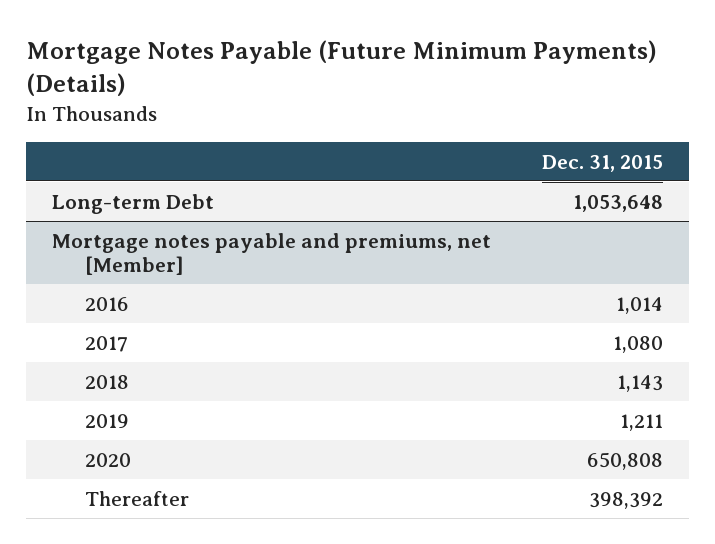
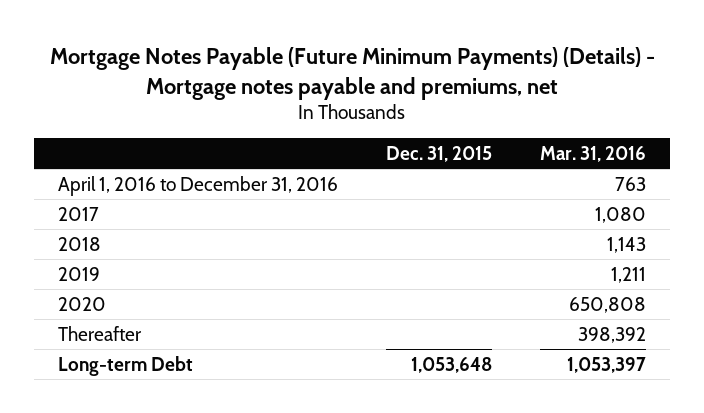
- Mortgage Notes Payable (Future Minimum Payments) (Details)
+ Mortgage Notes Payable (Future Minimum Payments) (Details) - Mortgage notes payable and premiums, net
- | Dec. 31, 2015
+ | Dec. 31, 2015 | Mar. 31, 2016
+ April 1, 2016 to December 31, 2016 | | 763
+ 2017 | | 1,080
+ 2018 | | 1,143
+ 2019 | | 1,211
+ 2020 | | 650,808
+ Thereafter | | 398,392
- Mortgage notes payable and premiums, net [Member]
- 2016 | 1,014
- 2017 | 1,080
- 2018 | 1,143
- 2019 | 1,211
- 2020 | 650,808
- Thereafter | 398,392

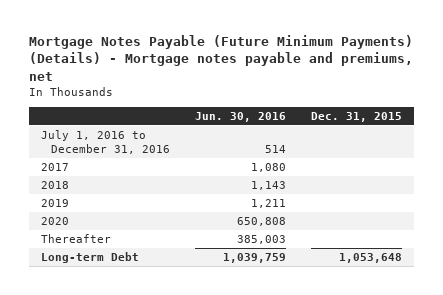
- | Dec. 31, 2015 | Mar. 31, 2016
+ | Jun. 30, 2016 | Dec. 31, 2015
- April 1, 2016 to December 31, 2016 | | 763
+ July 1, 2016 to December 31, 2016 | 514 |

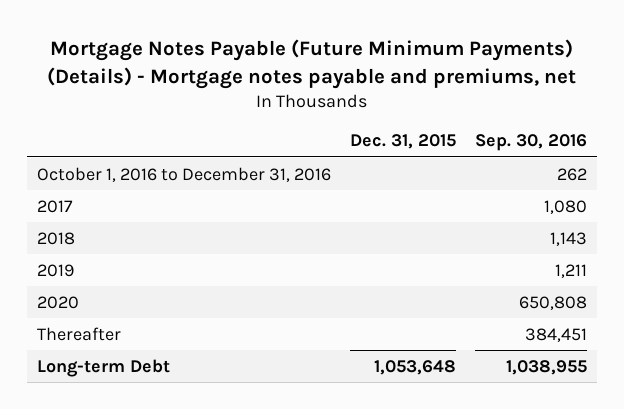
- | Jun. 30, 2016 | Dec. 31, 2015
+ | Dec. 31, 2015 | Sep. 30, 2016
- July 1, 2016 to December 31, 2016 | 514 |
+ October 1, 2016 to December 31, 2016 | | 262

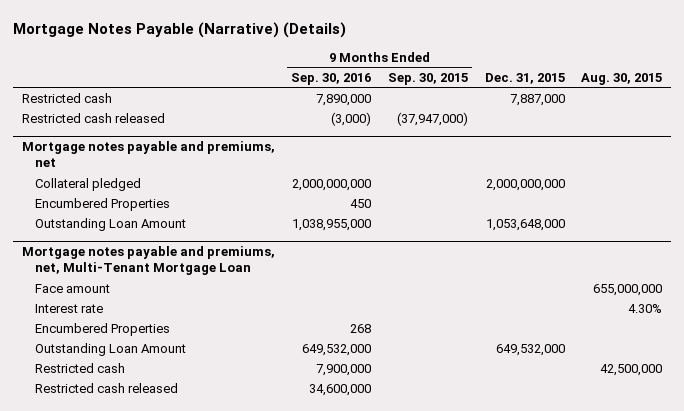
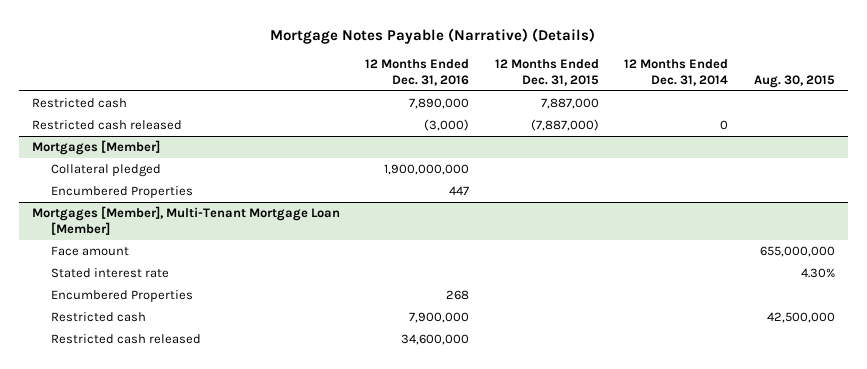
- | 9 Months Ended Sep. 30, 2016 | 9 Months Ended Sep. 30, 2015 | Dec. 31, 2015 | Aug. 30, 2015
+ | 12 Months Ended Dec. 31, 2016 | 12 Months Ended Dec. 31, 2015 | 12 Months Ended Dec. 31, 2014 | Aug. 30, 2015
- Mortgage notes payable and premiums, net
+ Mortgages [Member]
- Outstanding Loan Amount | 1,038,955,000 | | 1,053,648,000 |
- Mortgage notes payable and premiums, net, Multi-Tenant Mortgage Loan
+ Mortgages [Member], Multi-Tenant Mortgage Loan [Member]
- Interest rate | | | | 4.30%
+ Stated interest rate | | | | 4.30%
- Outstanding Loan Amount | 649,532,000 | | 649,532,000 |

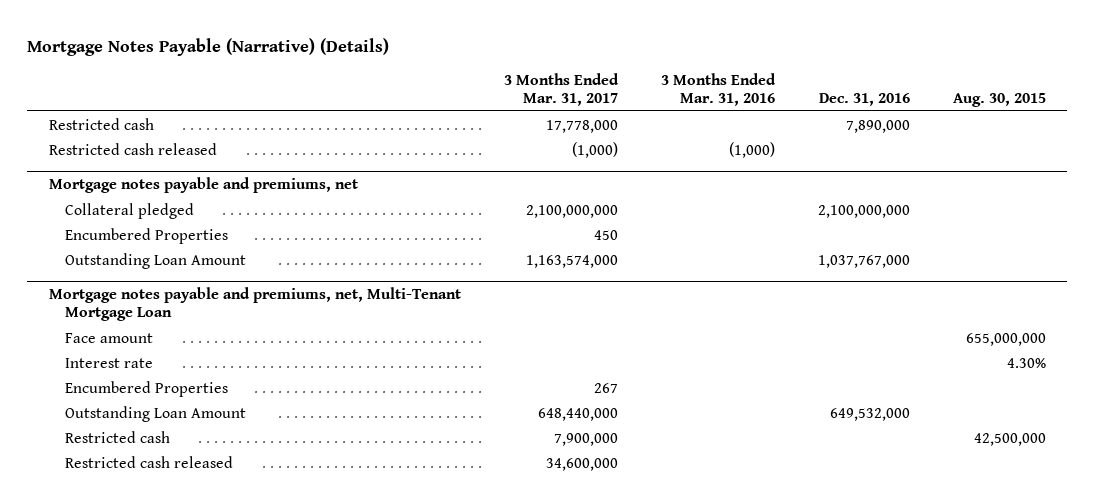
- | 12 Months Ended Dec. 31, 2016 | 12 Months Ended Dec. 31, 2015 | 12 Months Ended Dec. 31, 2014 | Aug. 30, 2015
+ | 3 Months Ended Mar. 31, 2017 | 3 Months Ended Mar. 31, 2016 | Dec. 31, 2016 | Aug. 30, 2015
- Mortgages [Member]
+ Mortgage notes payable and premiums, net
- Mortgages [Member], Multi-Tenant Mortgage Loan [Member]
+ Outstanding Loan Amount | 1,163,574,000 | | 1,037,767,000 |
+ Mortgage notes payable and premiums, net, Multi-Tenant Mortgage Loan
- Stated interest rate | | | | 4.30%
+ Interest rate | | | | 4.30%
+ Outstanding Loan Amount | 648,440,000 | | 649,532,000 |

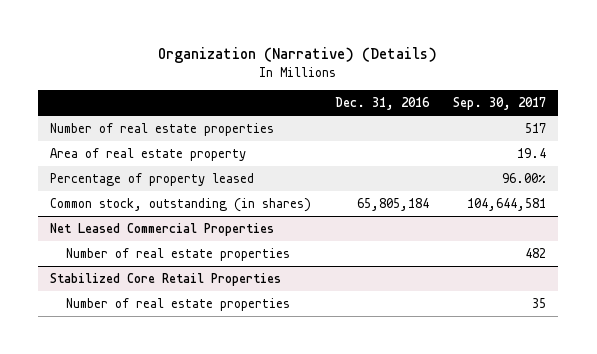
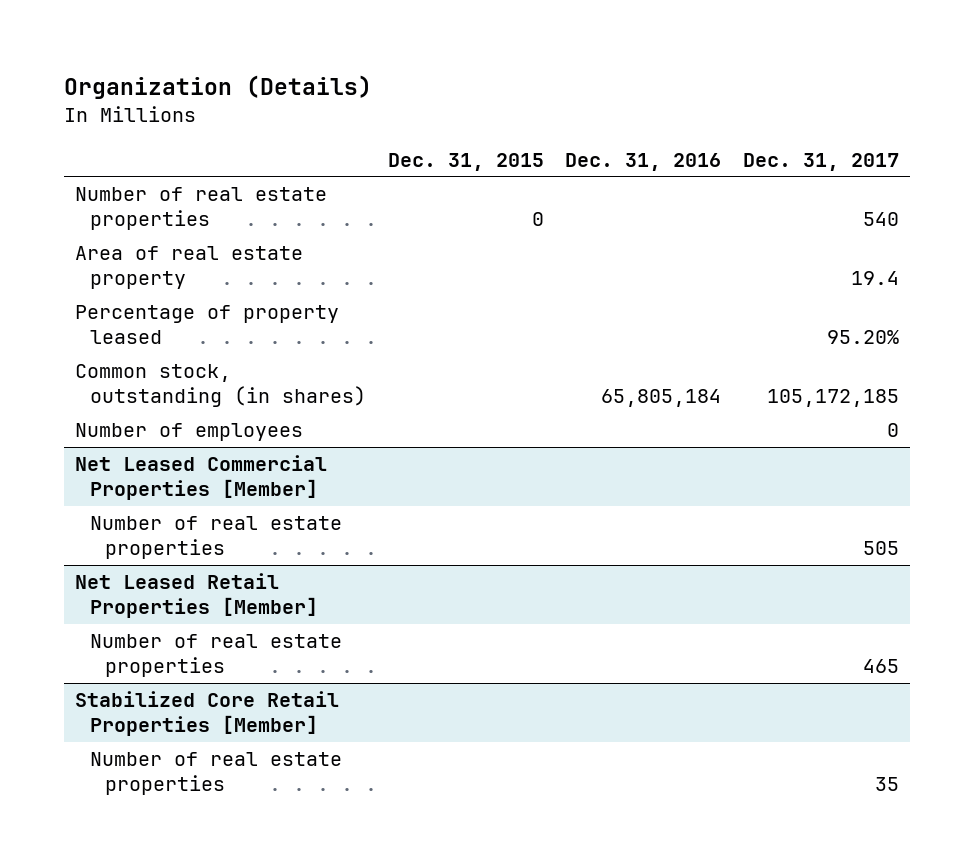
- Organization (Narrative) (Details)
+ Organization (Details)
- | Dec. 31, 2016 | Sep. 30, 2017
+ | Dec. 31, 2015 | Dec. 31, 2016 | Dec. 31, 2017
- Net Leased Commercial Properties
+ Number of employees | | | 0
+ Net Leased Commercial Properties [Member]
- Stabilized Core Retail Properties
+ Net Leased Retail Properties [Member]
+ Number of real estate properties | | | 465
+ Stabilized Core Retail Properties [Member]

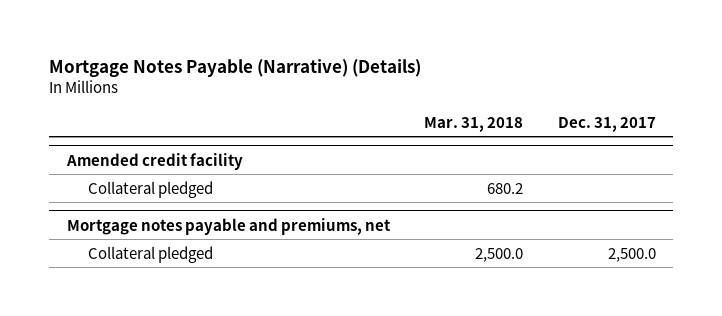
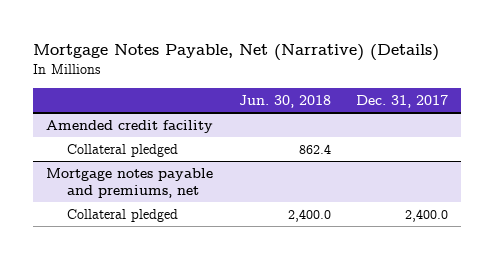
- Mortgage Notes Payable (Narrative) (Details)
+ Mortgage Notes Payable, Net (Narrative) (Details)
- | Mar. 31, 2018 | Dec. 31, 2017
+ | Jun. 30, 2018 | Dec. 31, 2017
@ Mortgage notes payable and premiums, net
- Collateral pledged | 2,500.0 | 2,500.0
+ Collateral pledged | 2,400.0 | 2,400.0

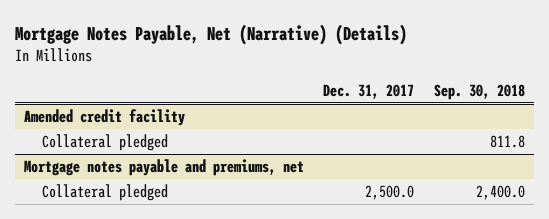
- | Jun. 30, 2018 | Dec. 31, 2017
+ | Dec. 31, 2017 | Sep. 30, 2018
@ Mortgage notes payable and premiums, net
- Collateral pledged | 2,400.0 | 2,400.0
+ Collateral pledged | 2,500.0 | 2,400.0

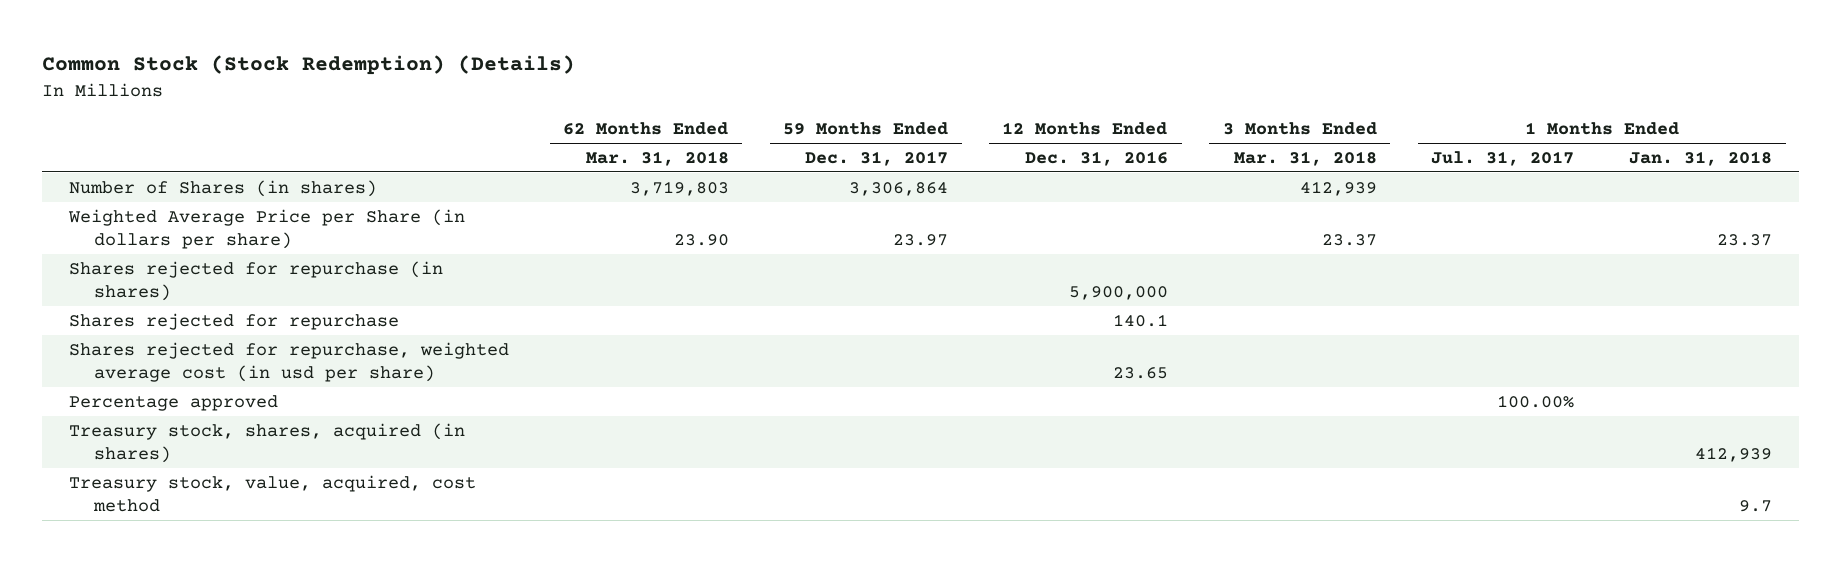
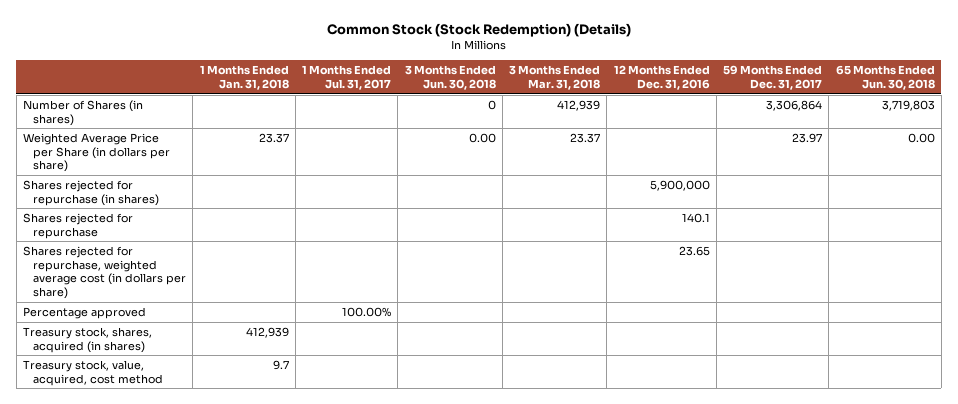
- | 62 Months Ended Mar. 31, 2018 | 59 Months Ended Dec. 31, 2017 | 12 Months Ended Dec. 31, 2016 | 3 Months Ended Mar. 31, 2018 | 1 Months Ended Jul. 31, 2017 | 1 Months Ended Jan. 31, 2018
+ | 1 Months Ended Jan. 31, 2018 | 1 Months Ended Jul. 31, 2017 | 3 Months Ended Jun. 30, 2018 | 3 Months Ended Mar. 31, 2018 | 12 Months Ended Dec. 31, 2016 | 59 Months Ended Dec. 31, 2017 | 65 Months Ended Jun. 30, 2018
- Shares rejected for repurchase, weighted average cost (in usd per share) | | | 23.65 | | |
+ Shares rejected for repurchase, weighted average cost (in dollars per share) | | | | | 23.65 | |

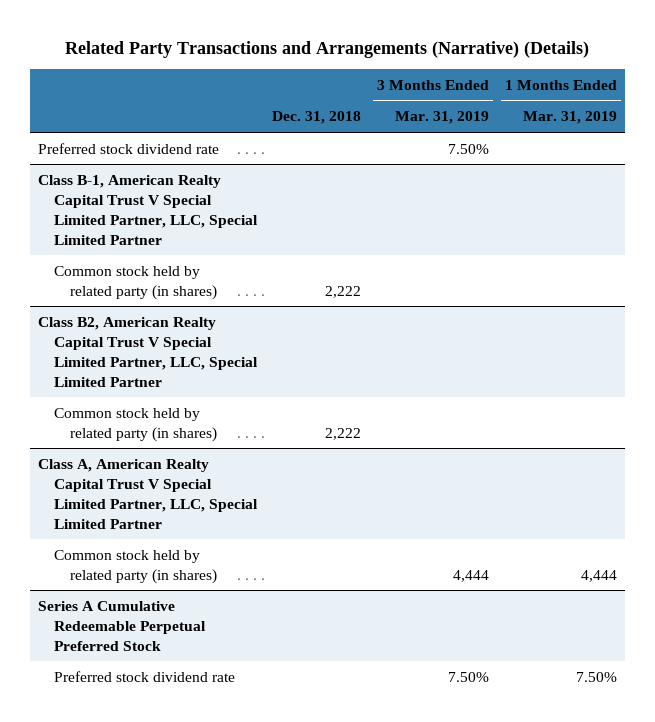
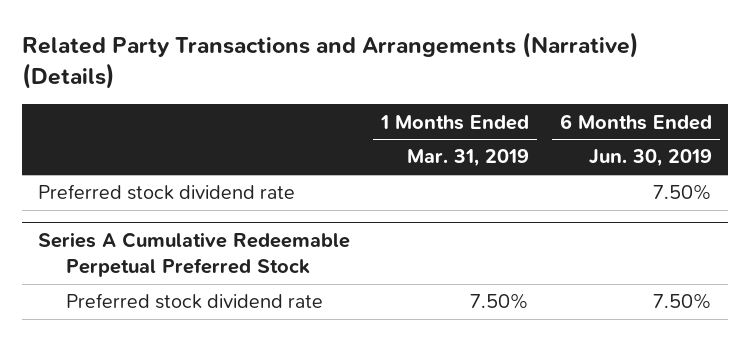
- | Dec. 31, 2018 | 3 Months Ended Mar. 31, 2019 | 1 Months Ended Mar. 31, 2019
+ | 1 Months Ended Mar. 31, 2019 | 6 Months Ended Jun. 30, 2019
- Class B-1, American Realty Capital Trust V Special Limited Partner, LLC, Special Limited Partner
- Common stock held by related party (in shares) | 2,222 | |
- Class B2, American Realty Capital Trust V Special Limited Partner, LLC, Special Limited Partner
- Common stock held by related party (in shares) | 2,222 | |
- Class A, American Realty Capital Trust V Special Limited Partner, LLC, Special Limited Partner
- Common stock held by related party (in shares) | | 4,444 | 4,444

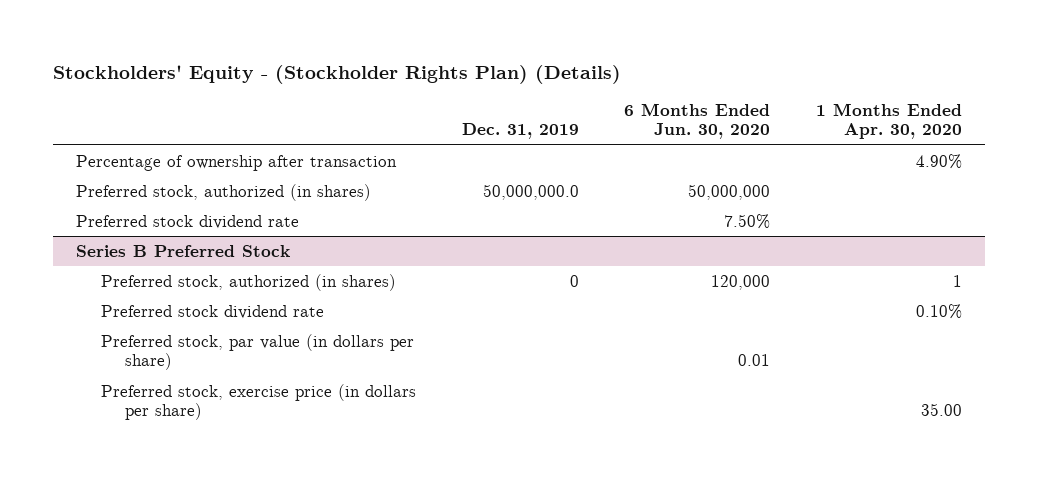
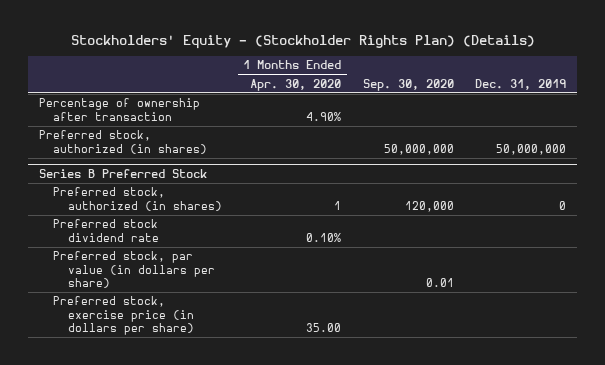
- | Dec. 31, 2019 | 6 Months Ended Jun. 30, 2020 | 1 Months Ended Apr. 30, 2020
+ | 1 Months Ended Apr. 30, 2020 | Sep. 30, 2020 | Dec. 31, 2019
- Preferred stock, authorized (in shares) | 50,000,000.0 | 50,000,000 |
- Preferred stock dividend rate | | 7.50% |
+ Preferred stock, authorized (in shares) | | 50,000,000 | 50,000,000

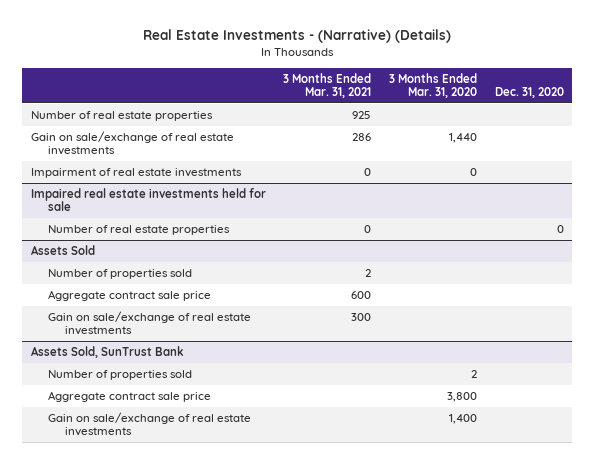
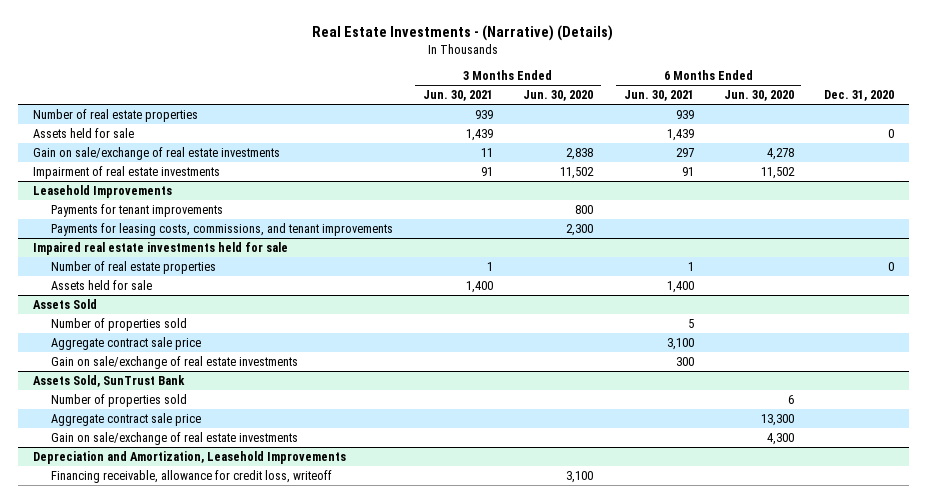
- | 3 Months Ended Mar. 31, 2021 | 3 Months Ended Mar. 31, 2020 | Dec. 31, 2020
+ | 3 Months Ended Jun. 30, 2021 | 3 Months Ended Jun. 30, 2020 | 6 Months Ended Jun. 30, 2021 | 6 Months Ended Jun. 30, 2020 | Dec. 31, 2020
+ Assets held for sale | 1,439 | | 1,439 | | 0
+ Leasehold Improvements
+ Payments for tenant improvements | | 800 | | |
+ Payments for leasing costs, commissions, and tenant improvements | | 2,300 | | |
@ Impaired real estate investments held for sale
+ Assets held for sale | 1,400 | | 1,400 | |
+ Depreciation and Amortization, Leasehold Improvements
+ Financing receivable, allowance for credit loss, writeoff | | 3,100 | | |

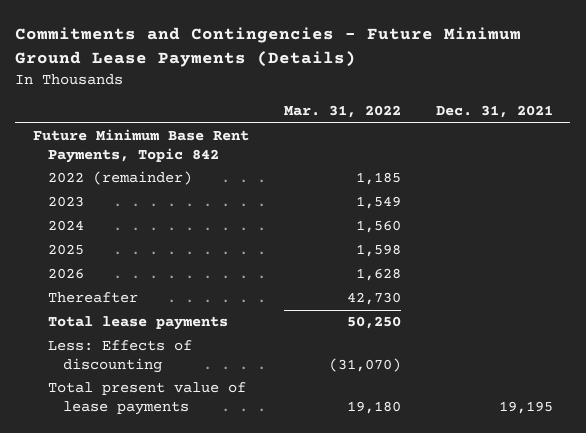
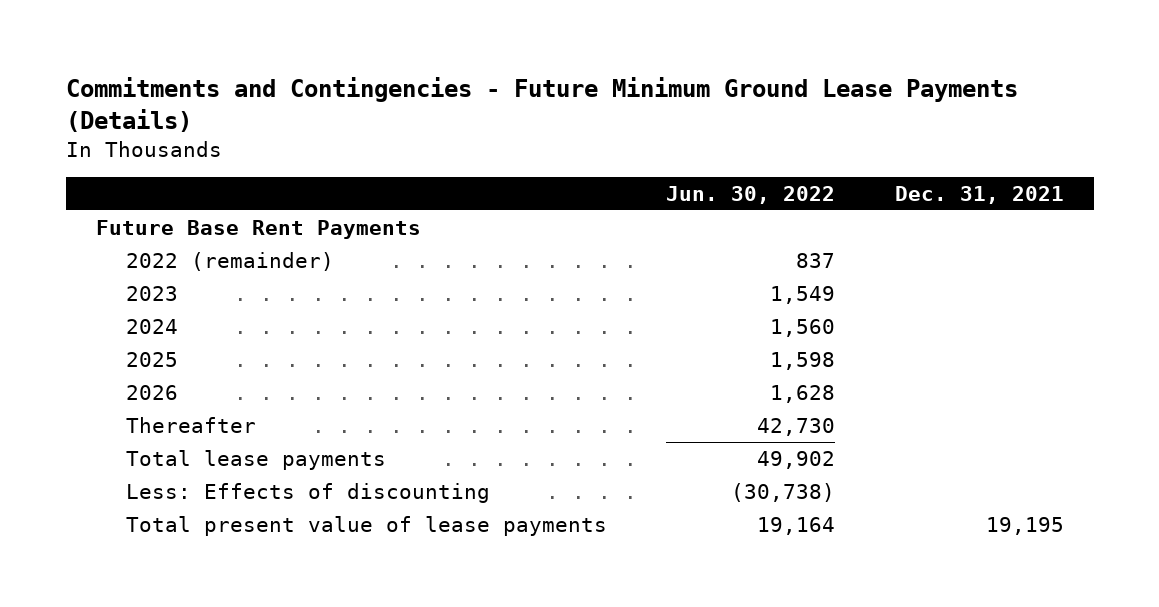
- | Mar. 31, 2022 | Dec. 31, 2021
+ | Jun. 30, 2022 | Dec. 31, 2021
- Future Minimum Base Rent Payments, Topic 842
+ Future Base Rent Payments

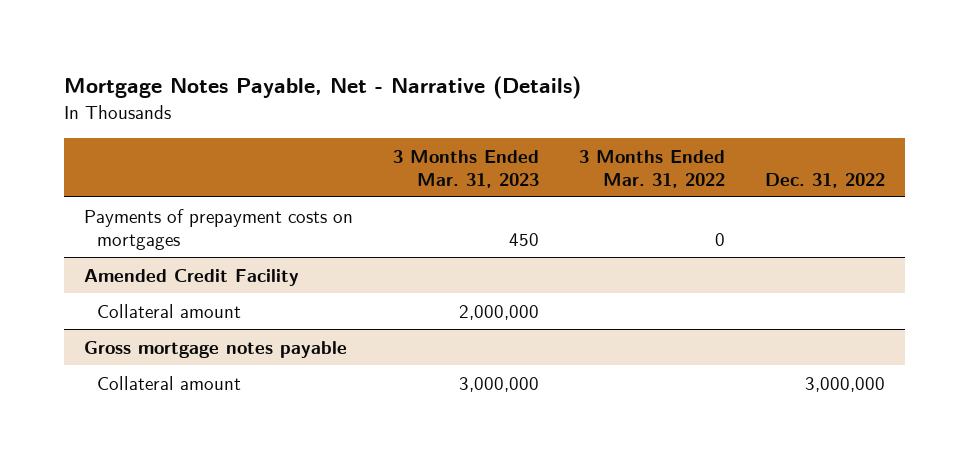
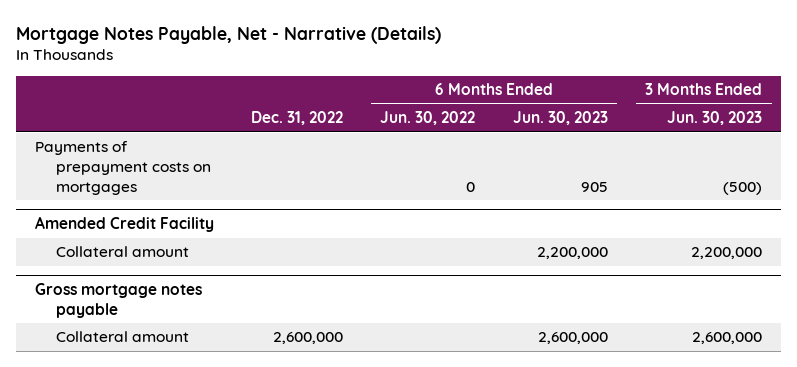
- | 3 Months Ended Mar. 31, 2023 | 3 Months Ended Mar. 31, 2022 | Dec. 31, 2022
+ | Dec. 31, 2022 | 6 Months Ended Jun. 30, 2022 | 6 Months Ended Jun. 30, 2023 | 3 Months Ended Jun. 30, 2023
@ Gross mortgage notes payable
- Collateral amount | 3,000,000 | | 3,000,000
+ Collateral amount | 2,600,000 | | 2,600,000 | 2,600,000

